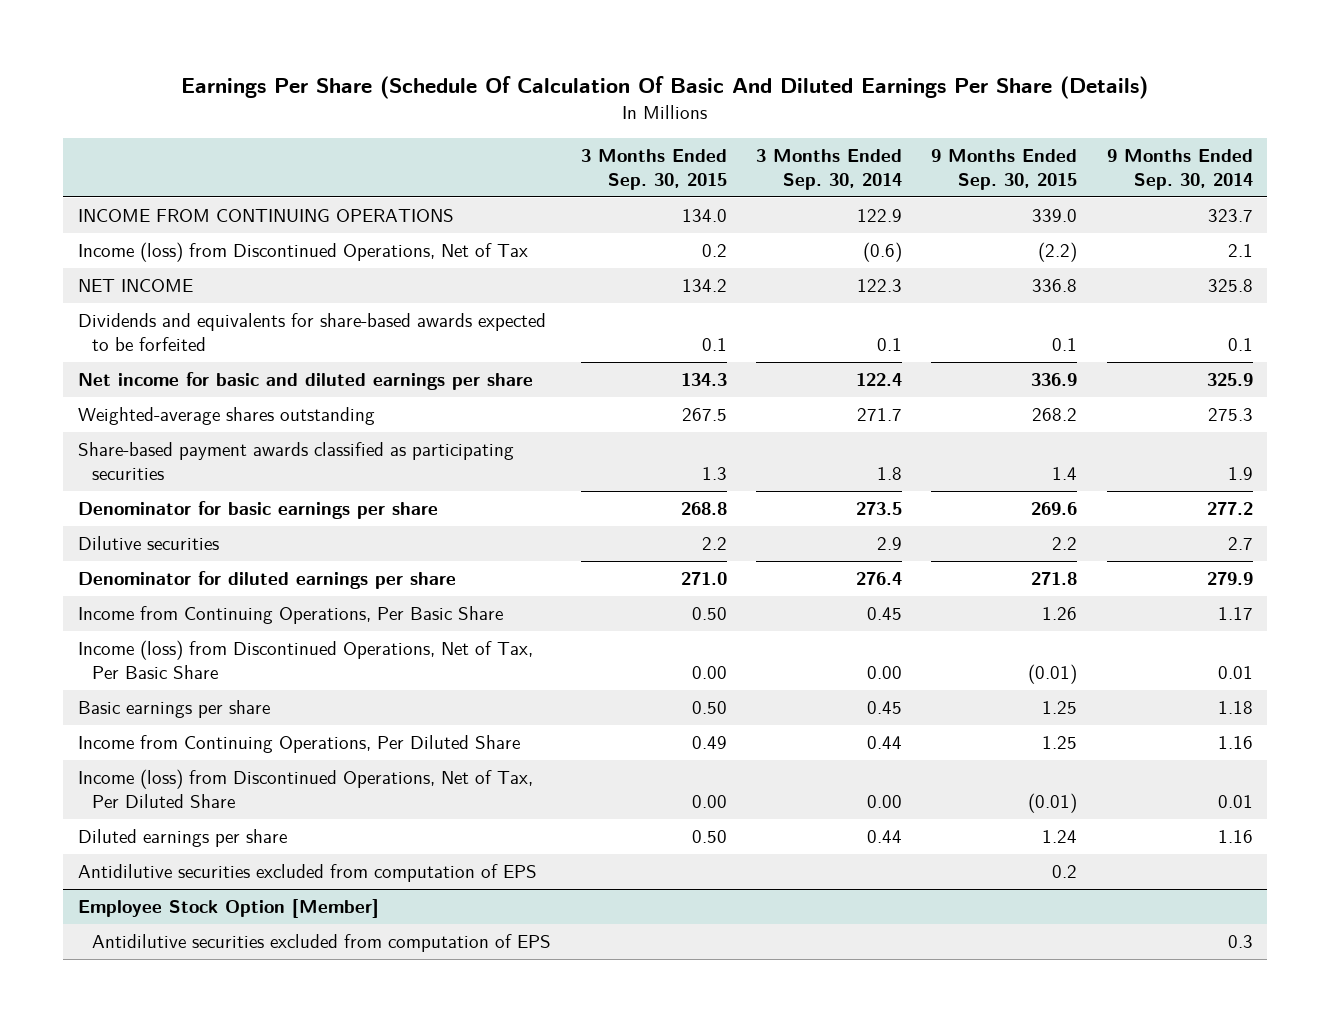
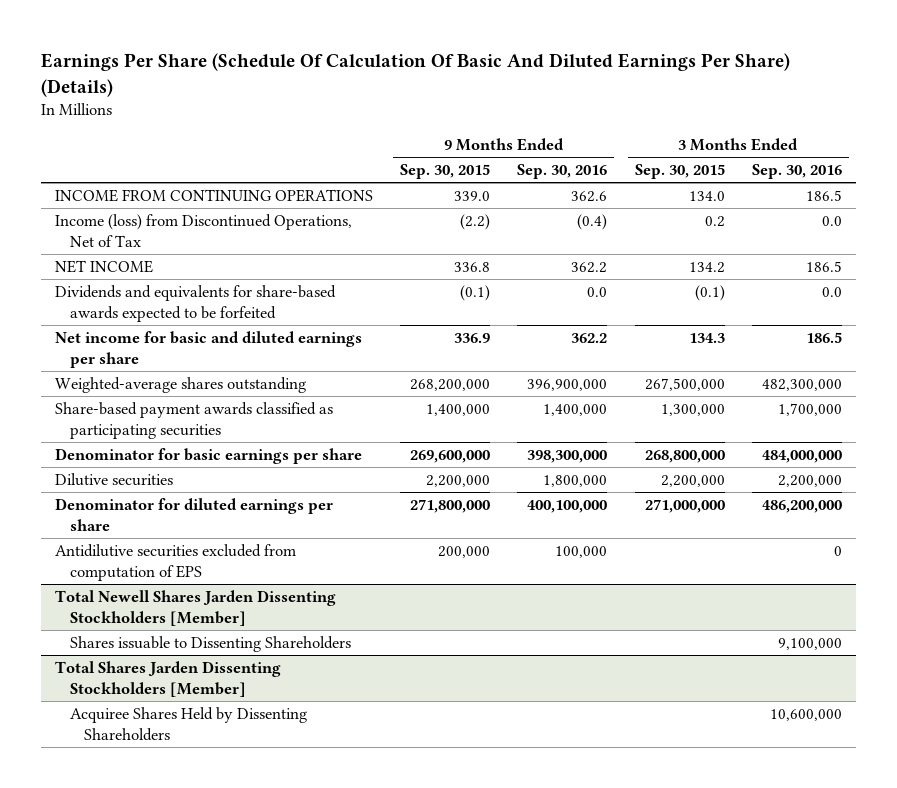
- Earnings Per Share (Schedule Of Calculation Of Basic And Diluted Earnings Per Share (Details)
+ Earnings Per Share (Schedule Of Calculation Of Basic And Diluted Earnings Per Share) (Details)
- | 3 Months Ended Sep. 30, 2015 | 3 Months Ended Sep. 30, 2014 | 9 Months Ended Sep. 30, 2015 | 9 Months Ended Sep. 30, 2014
+ | 9 Months Ended Sep. 30, 2015 | 9 Months Ended Sep. 30, 2016 | 3 Months Ended Sep. 30, 2015 | 3 Months Ended Sep. 30, 2016
- Dividends and equivalents for share-based awards expected to be forfeited | 0.1 | 0.1 | 0.1 | 0.1
+ Dividends and equivalents for share-based awards expected to be forfeited | (0.1) | 0.0 | (0.1) | 0.0
- Weighted-average shares outstanding | 267.5 | 271.7 | 268.2 | 275.3
- Share-based payment awards classified as participating securities | 1.3 | 1.8 | 1.4 | 1.9
- Denominator for basic earnings per share | 268.8 | 273.5 | 269.6 | 277.2
- Dilutive securities | 2.2 | 2.9 | 2.2 | 2.7
- Denominator for diluted earnings per share | 271.0 | 276.4 | 271.8 | 279.9
- Income from Continuing Operations, Per Basic Share | 0.50 | 0.45 | 1.26 | 1.17
- Income (loss) from Discontinued Operations, Net of Tax, Per Basic Share | 0.00 | 0.00 | (0.01) | 0.01
- Basic earnings per share | 0.50 | 0.45 | 1.25 | 1.18
- Income from Continuing Operations, Per Diluted Share | 0.49 | 0.44 | 1.25 | 1.16
- Income (loss) from Discontinued Operations, Net of Tax, Per Diluted Share | 0.00 | 0.00 | (0.01) | 0.01
- Diluted earnings per share | 0.50 | 0.44 | 1.24 | 1.16
- Antidilutive securities excluded from computation of EPS | | | 0.2 |
- Employee Stock Option [Member]
- Antidilutive securities excluded from computation of EPS | | | | 0.3
+ Weighted-average shares outstanding | 268,200,000 | 396,900,000 | 267,500,000 | 482,300,000
+ Share-based payment awards classified as participating securities | 1,400,000 | 1,400,000 | 1,300,000 | 1,700,000
+ Denominator for basic earnings per share | 269,600,000 | 398,300,000 | 268,800,000 | 484,000,000
+ Dilutive securities | 2,200,000 | 1,800,000 | 2,200,000 | 2,200,000
+ Denominator for diluted earnings per share | 271,800,000 | 400,100,000 | 271,000,000 | 486,200,000
+ Antidilutive securities excluded from computation of EPS | 200,000 | 100,000 | | 0
+ Total Newell Shares Jarden Dissenting Stockholders [Member]
+ Shares issuable to Dissenting Shareholders | | | | 9,100,000
+ Total Shares Jarden Dissenting Stockholders [Member]
+ Acquiree Shares Held by Dissenting Shareholders | | | | 10,600,000

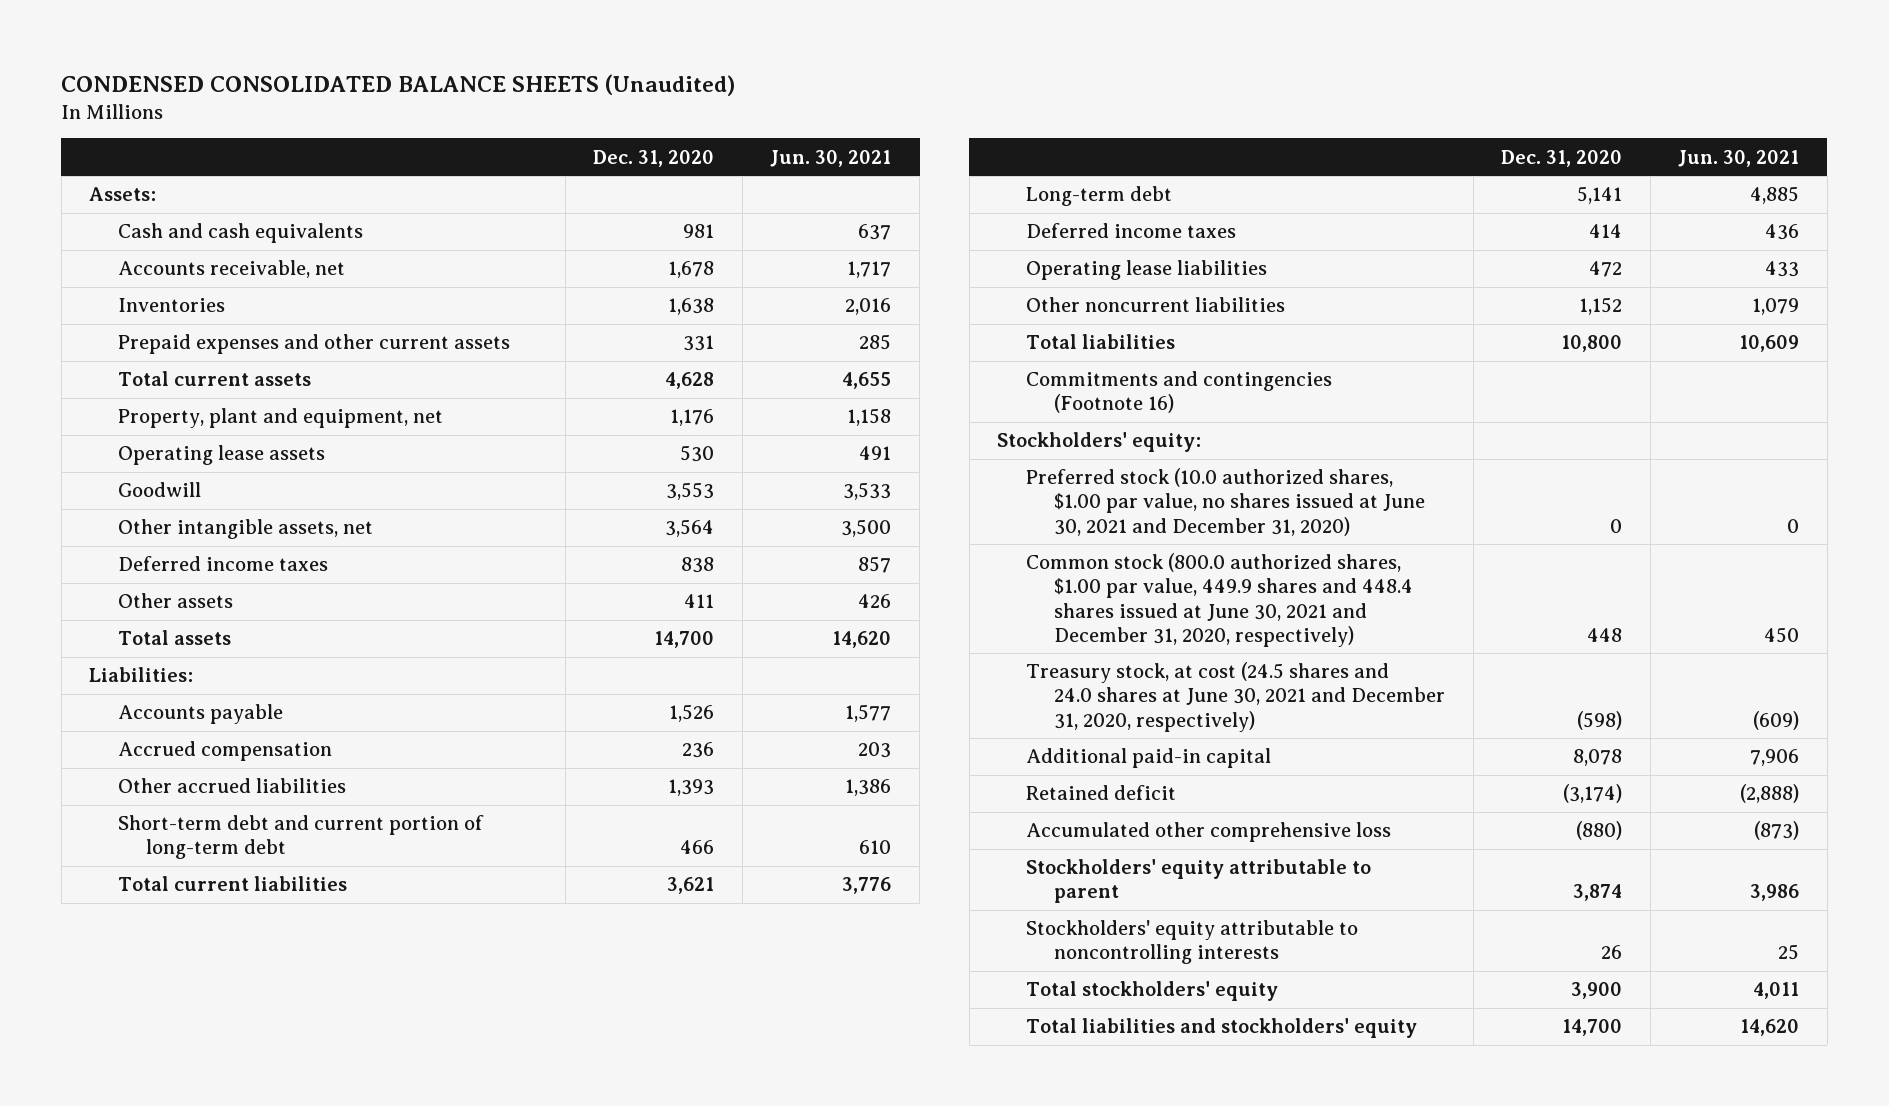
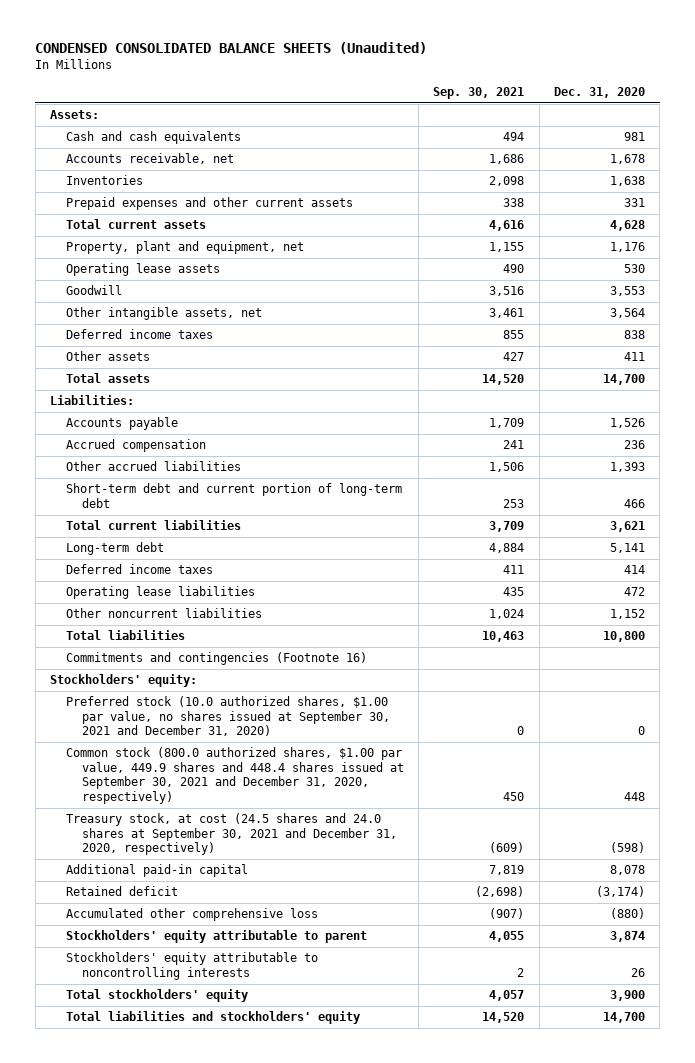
- | Dec. 31, 2020 | Jun. 30, 2021
+ | Sep. 30, 2021 | Dec. 31, 2020
- Preferred stock (10.0 authorized shares, $1.00 par value, no shares issued at June 30, 2021 and December 31, 2020) | 0 | 0
- Common stock (800.0 authorized shares, $1.00 par value, 449.9 shares and 448.4 shares issued at June 30, 2021 and December 31, 2020, respectively) | 448 | 450
- Treasury stock, at cost (24.5 shares and 24.0 shares at June 30, 2021 and December 31, 2020, respectively) | (598) | (609)
+ Preferred stock (10.0 authorized shares, $1.00 par value, no shares issued at September 30, 2021 and December 31, 2020) | 0 | 0
+ Common stock (800.0 authorized shares, $1.00 par value, 449.9 shares and 448.4 shares issued at September 30, 2021 and December 31, 2020, respectively) | 450 | 448
+ Treasury stock, at cost (24.5 shares and 24.0 shares at September 30, 2021 and December 31, 2020, respectively) | (609) | (598)

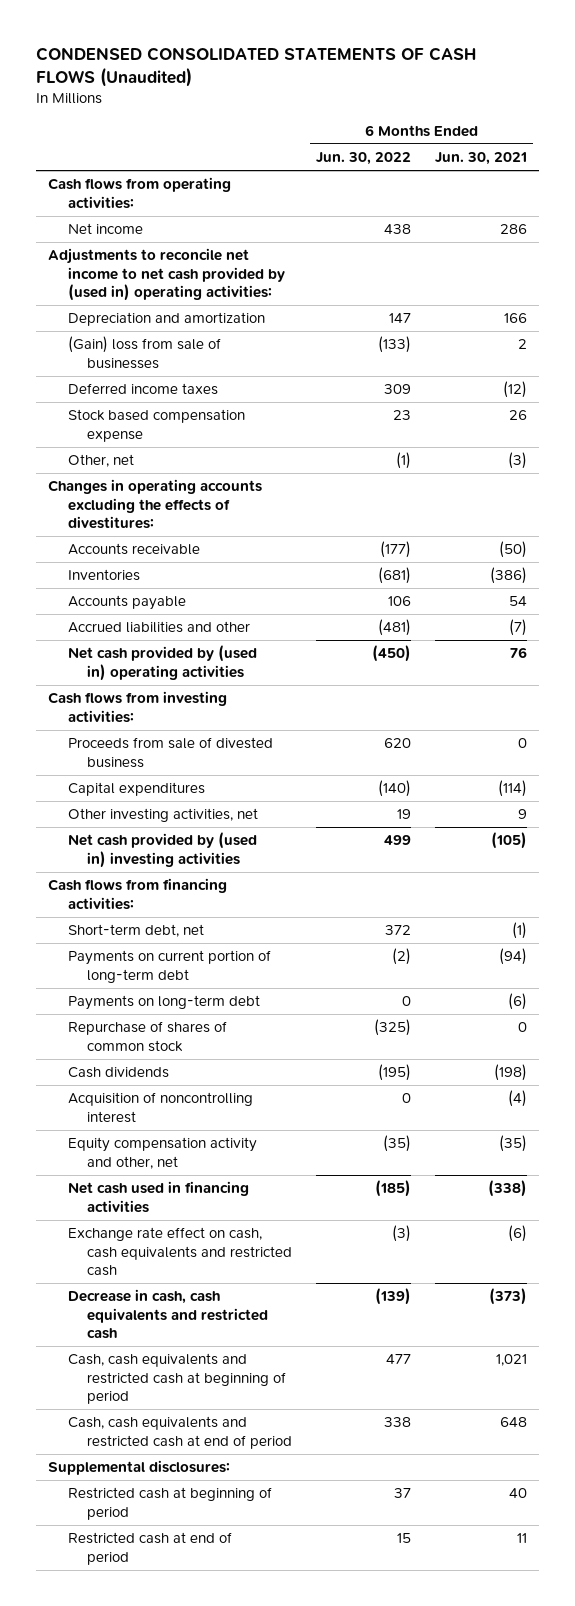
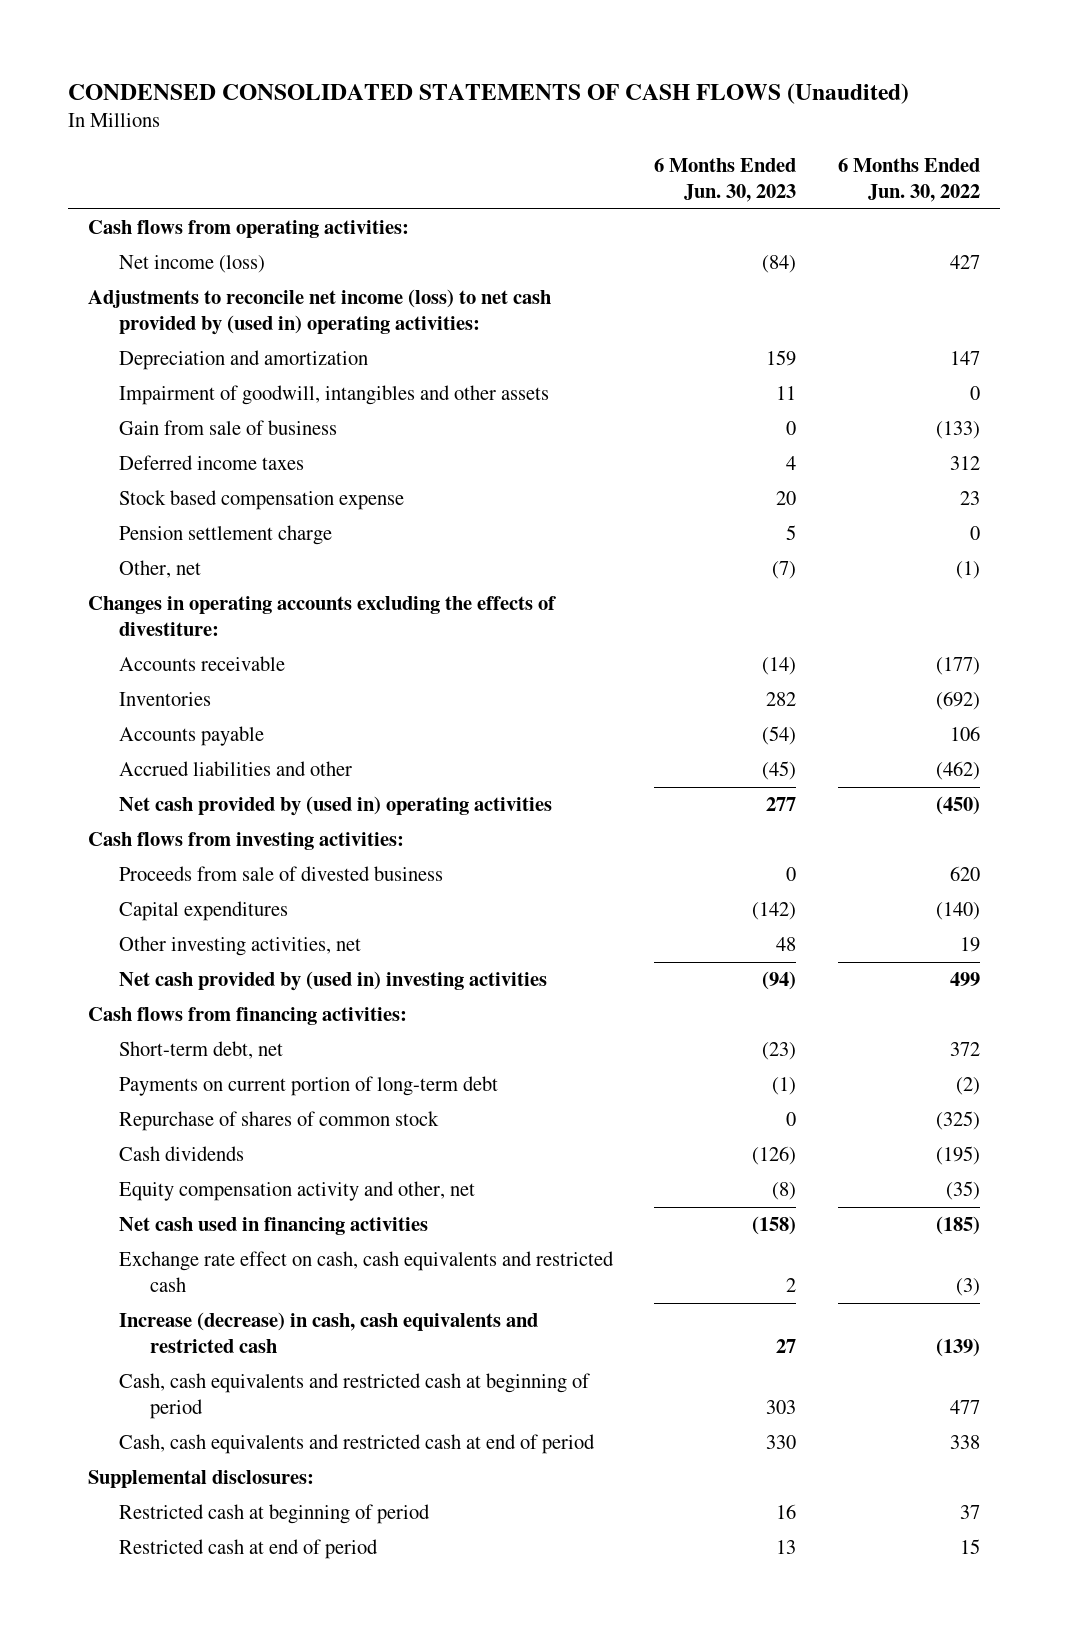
- | 6 Months Ended Jun. 30, 2022 | 6 Months Ended Jun. 30, 2021
+ | 6 Months Ended Jun. 30, 2023 | 6 Months Ended Jun. 30, 2022
- Net income | 438 | 286
- Adjustments to reconcile net income to net cash provided by (used in) operating activities:
+ Net income (loss) | (84) | 427
+ Adjustments to reconcile net income (loss) to net cash provided by (used in) operating activities:
- (Gain) loss from sale of businesses | (133) | 2
- Deferred income taxes | 309 | (12)
+ Impairment of goodwill, intangibles and other assets | 11 | 0
+ Gain from sale of business | 0 | (133)
+ Deferred income taxes | 4 | 312
+ Pension settlement charge | 5 | 0
- Changes in operating accounts excluding the effects of divestitures:
+ Changes in operating accounts excluding the effects of divestiture:
- Inventories | (681) | (386)
+ Inventories | 282 | (692)
- Accrued liabilities and other | (481) | (7)
+ Accrued liabilities and other | (45) | (462)
- Payments on long-term debt | 0 | (6)
- Acquisition of noncontrolling interest | 0 | (4)
- Decrease in cash, cash equivalents and restricted cash | (139) | (373)
+ Increase (decrease) in cash, cash equivalents and restricted cash | 27 | (139)

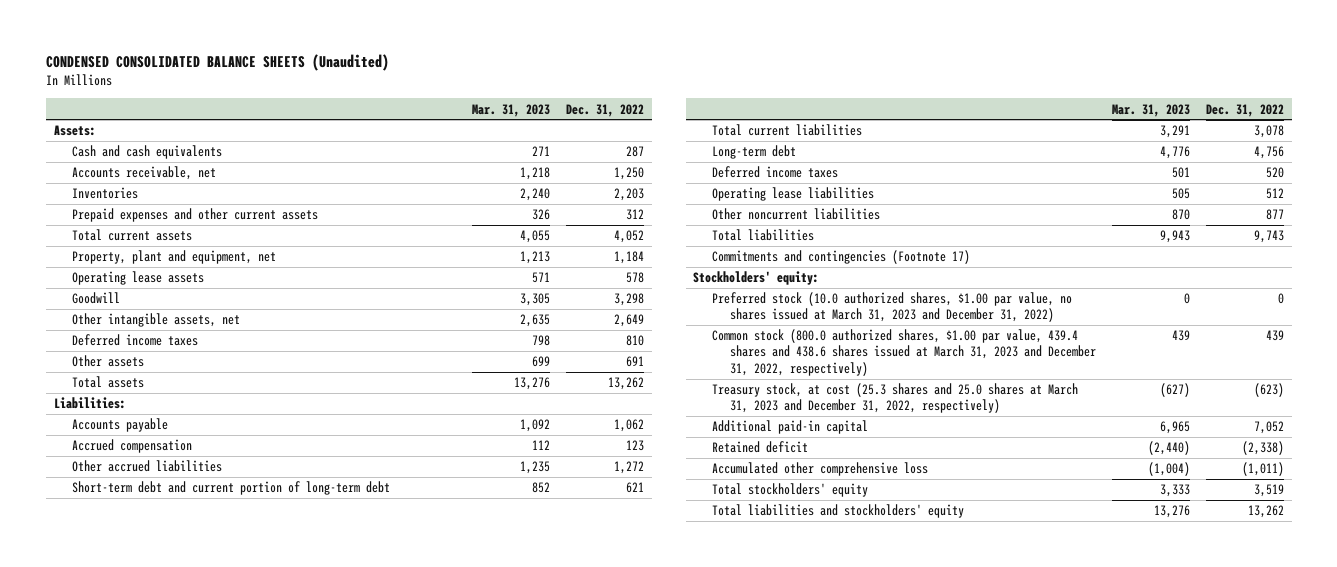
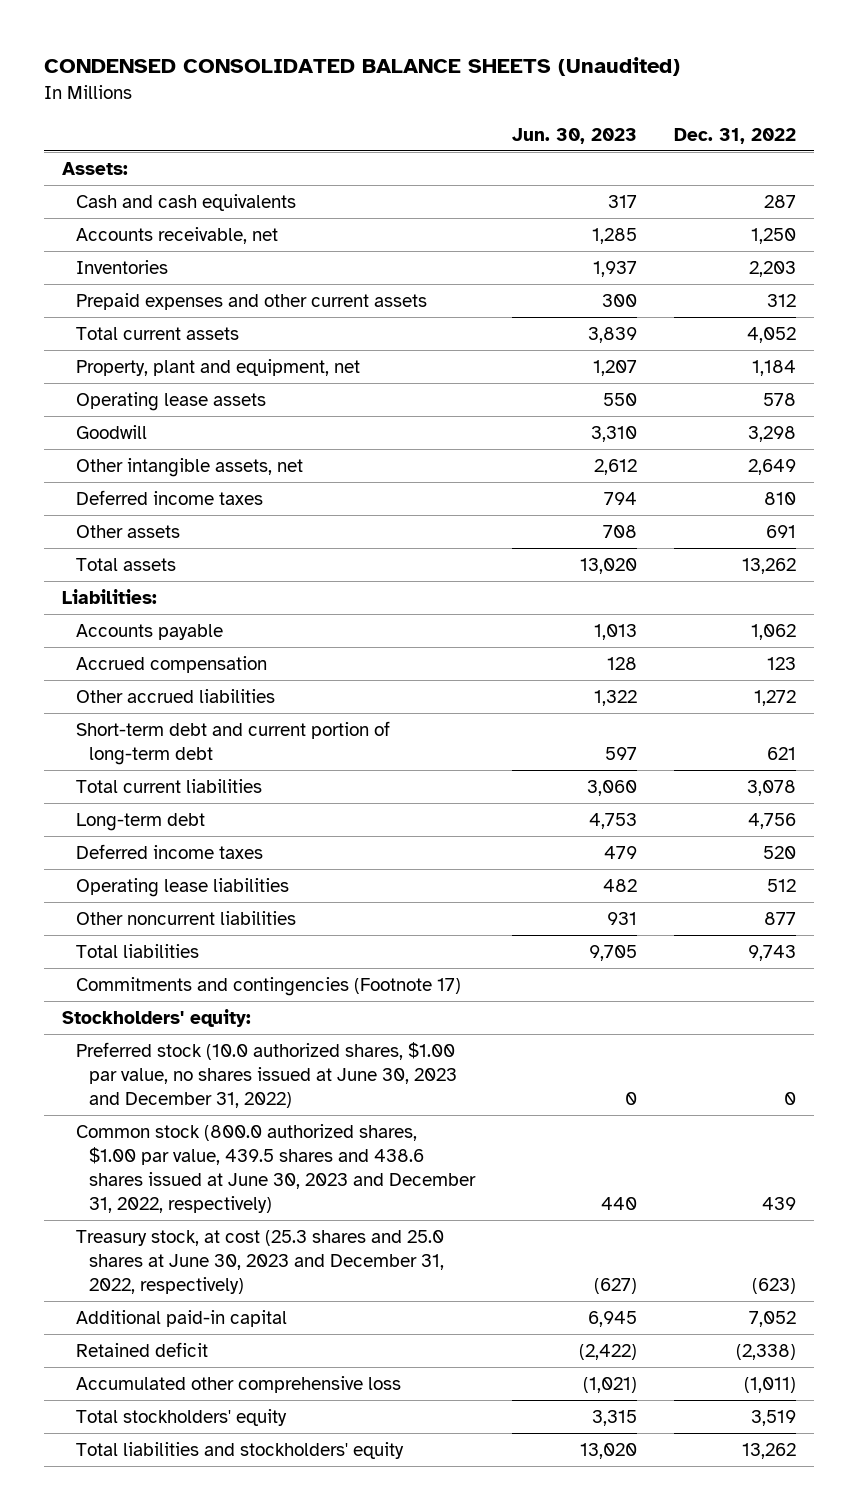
- | Mar. 31, 2023 | Dec. 31, 2022
+ | Jun. 30, 2023 | Dec. 31, 2022
- Preferred stock (10.0 authorized shares, $1.00 par value, no shares issued at March 31, 2023 and December 31, 2022) | 0 | 0
- Common stock (800.0 authorized shares, $1.00 par value, 439.4 shares and 438.6 shares issued at March 31, 2023 and December 31, 2022, respectively) | 439 | 439
- Treasury stock, at cost (25.3 shares and 25.0 shares at March 31, 2023 and December 31, 2022, respectively) | (627) | (623)
+ Preferred stock (10.0 authorized shares, $1.00 par value, no shares issued at June 30, 2023 and December 31, 2022) | 0 | 0
+ Common stock (800.0 authorized shares, $1.00 par value, 439.5 shares and 438.6 shares issued at June 30, 2023 and December 31, 2022, respectively) | 440 | 439
+ Treasury stock, at cost (25.3 shares and 25.0 shares at June 30, 2023 and December 31, 2022, respectively) | (627) | (623)

